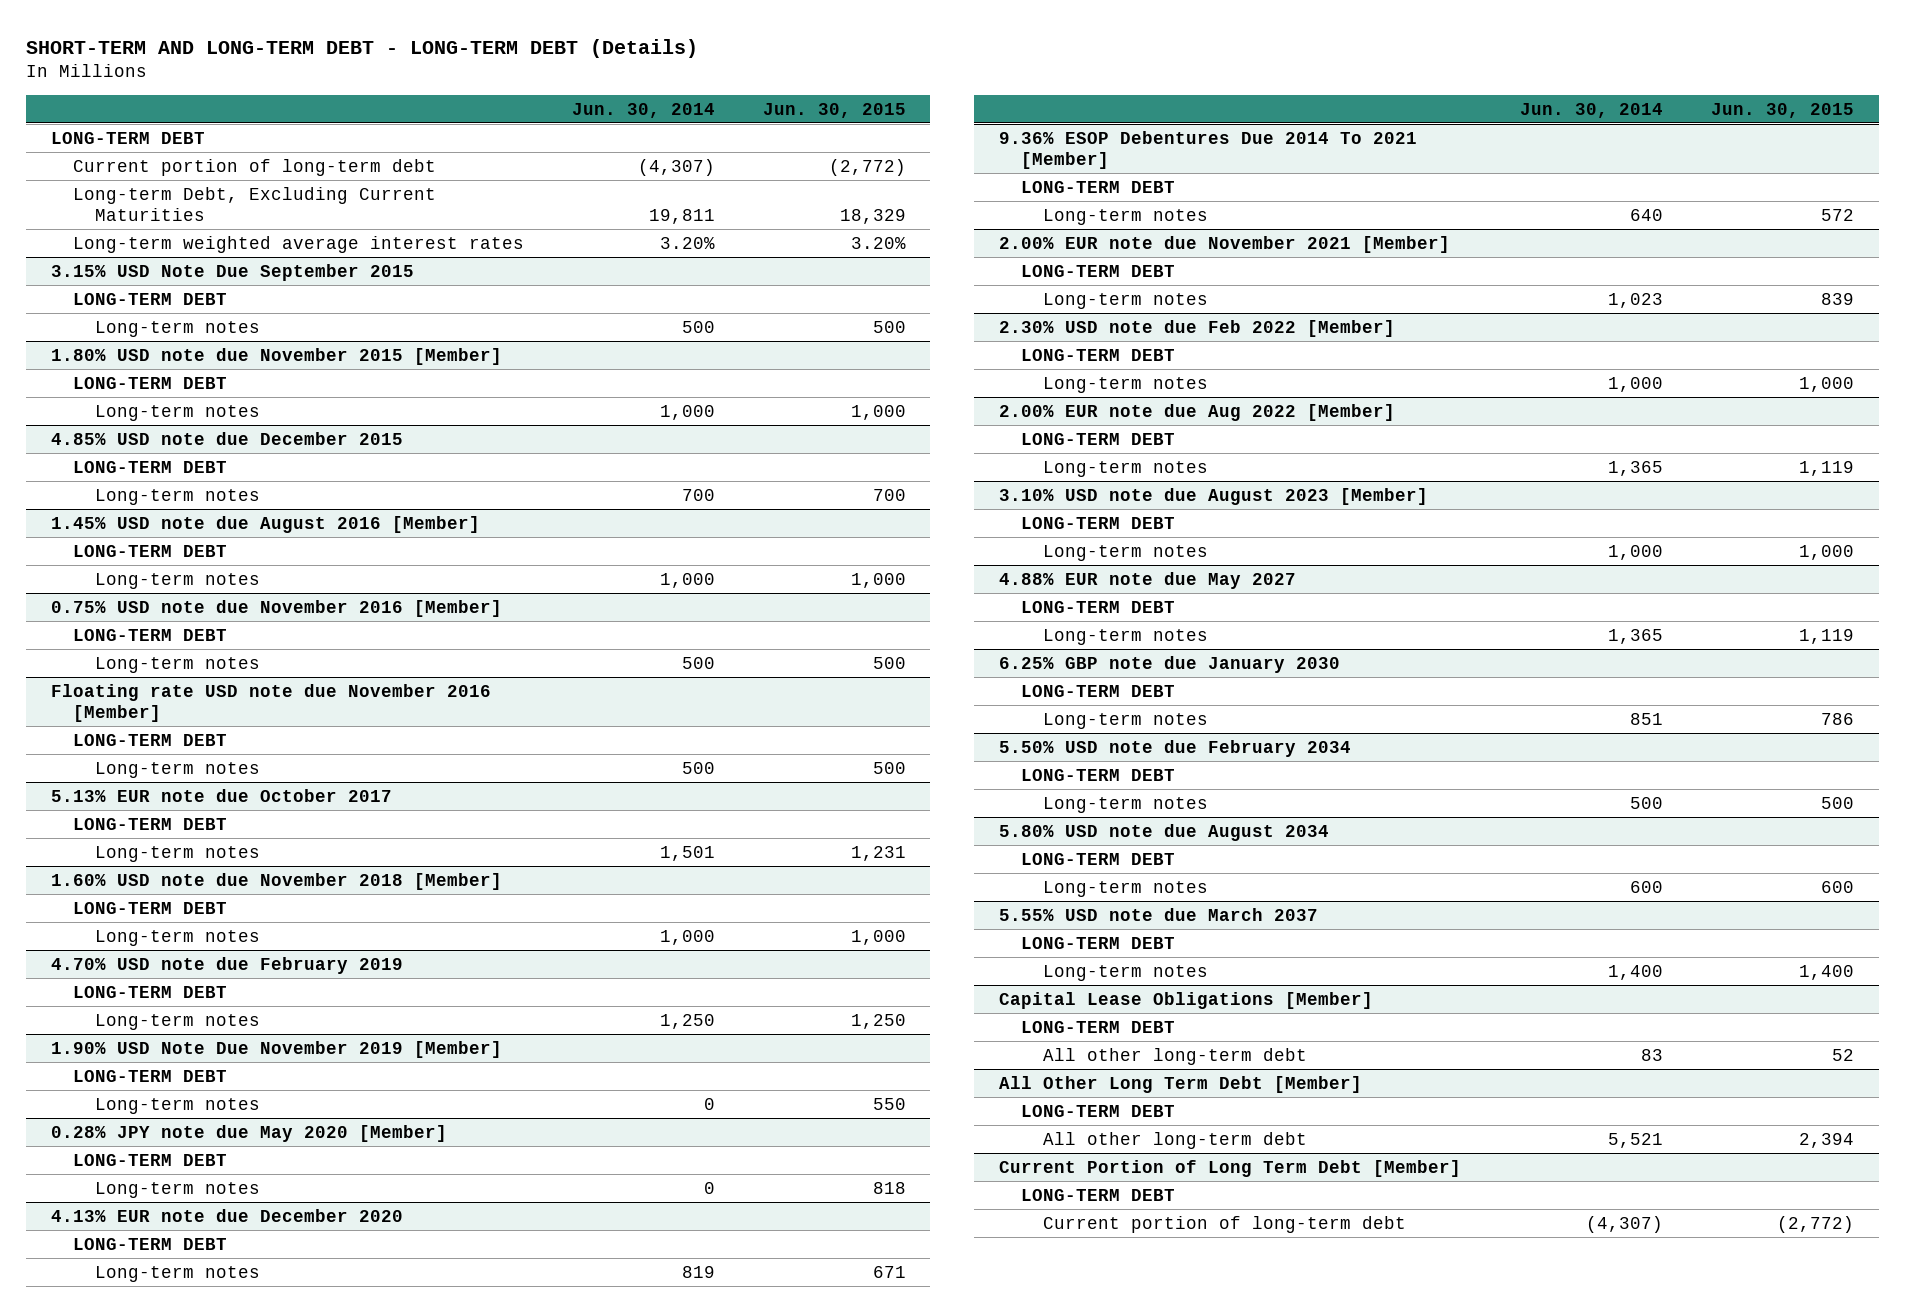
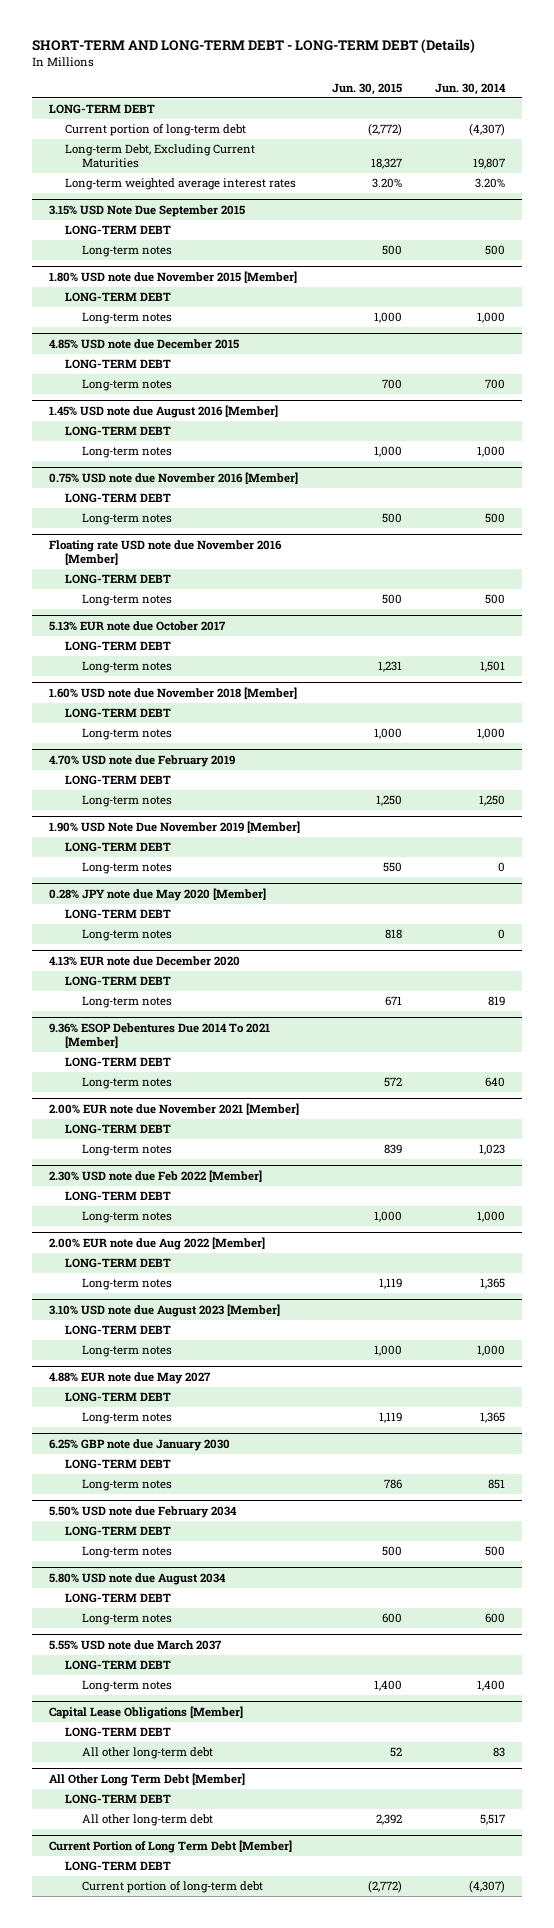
- | Jun. 30, 2014 | Jun. 30, 2015
+ | Jun. 30, 2015 | Jun. 30, 2014
- Long-term Debt, Excluding Current Maturities | 19,811 | 18,329
+ Long-term Debt, Excluding Current Maturities | 18,327 | 19,807
@ All Other Long Term Debt [Member]
- All other long-term debt | 5,521 | 2,394
+ All other long-term debt | 2,392 | 5,517

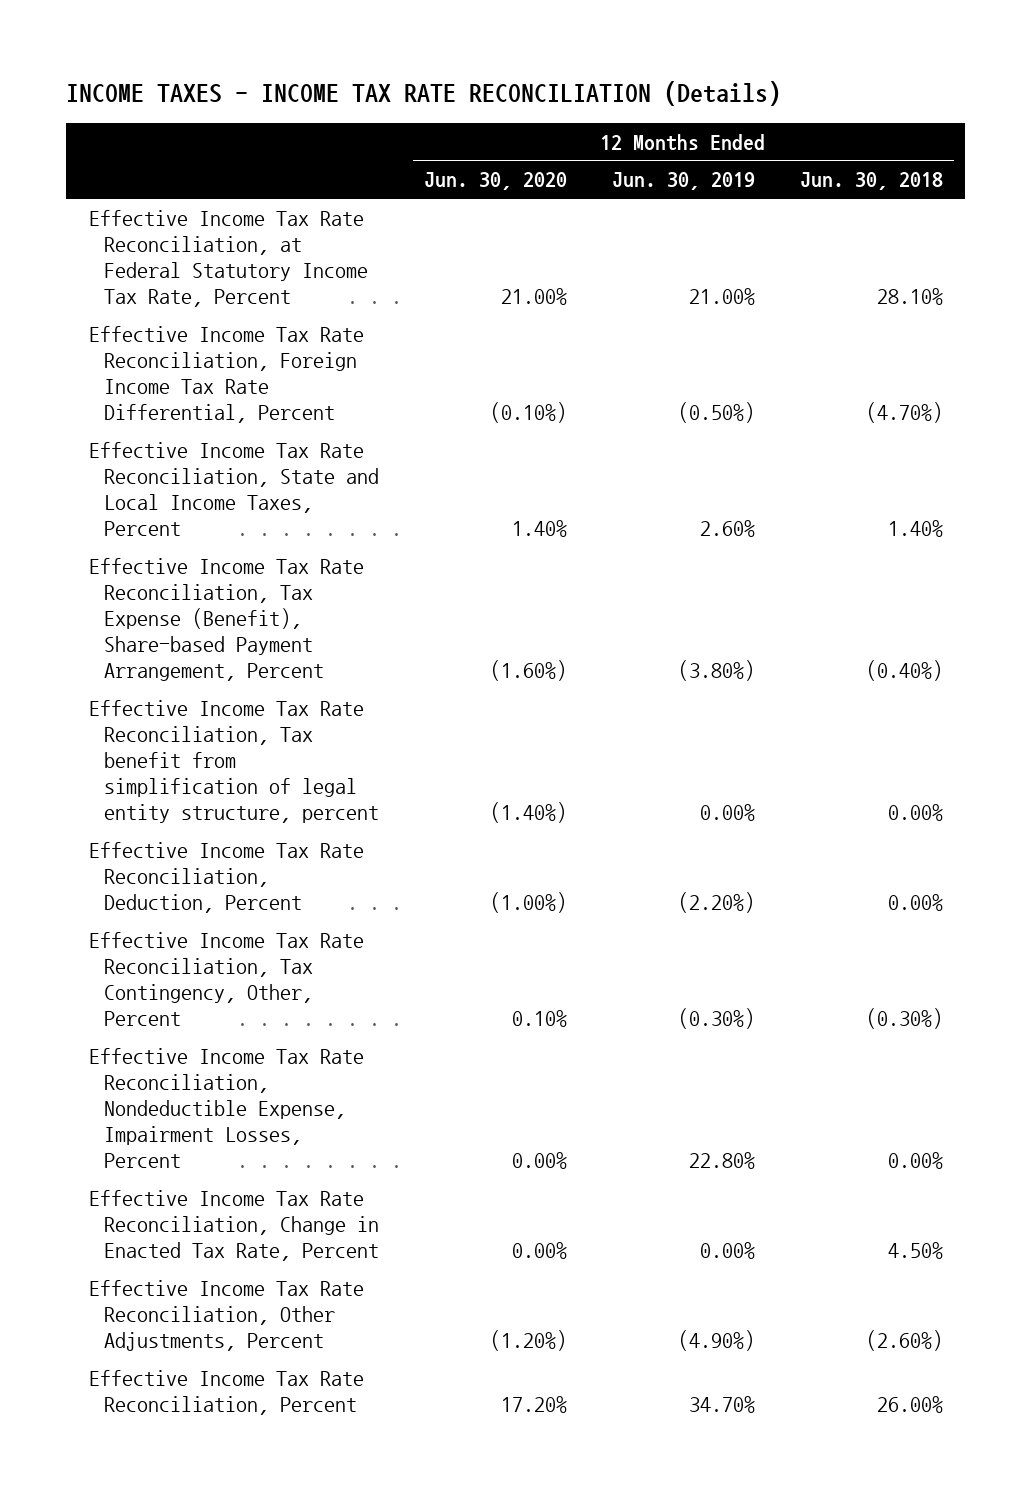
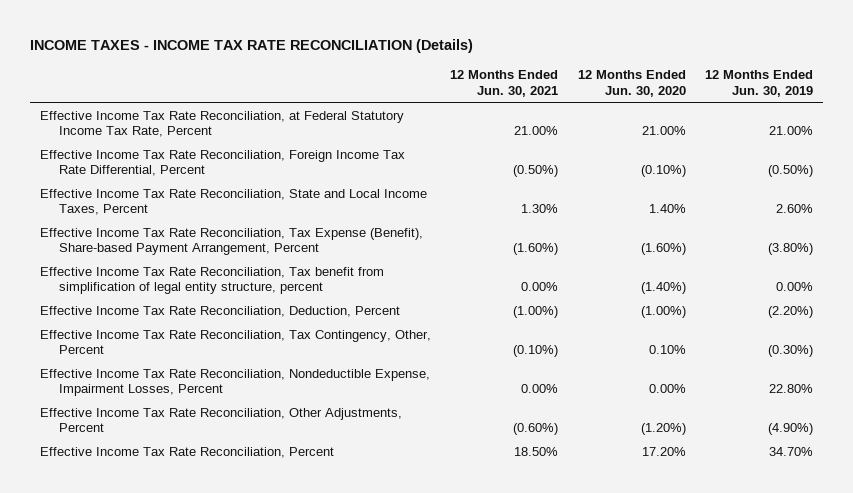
- | 12 Months Ended Jun. 30, 2020 | 12 Months Ended Jun. 30, 2019 | 12 Months Ended Jun. 30, 2018
+ | 12 Months Ended Jun. 30, 2021 | 12 Months Ended Jun. 30, 2020 | 12 Months Ended Jun. 30, 2019
- Effective Income Tax Rate Reconciliation, Change in Enacted Tax Rate, Percent | 0.00% | 0.00% | 4.50%

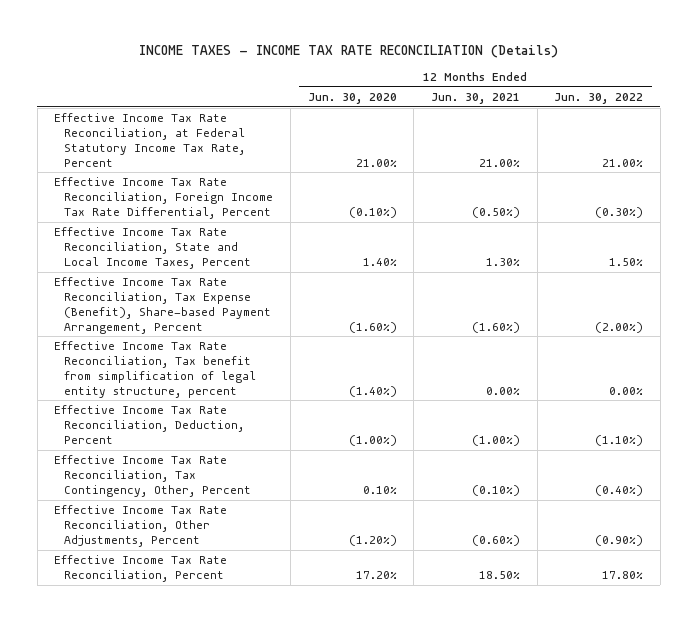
- | 12 Months Ended Jun. 30, 2021 | 12 Months Ended Jun. 30, 2020 | 12 Months Ended Jun. 30, 2019
+ | 12 Months Ended Jun. 30, 2020 | 12 Months Ended Jun. 30, 2021 | 12 Months Ended Jun. 30, 2022
- Effective Income Tax Rate Reconciliation, Nondeductible Expense, Impairment Losses, Percent | 0.00% | 0.00% | 22.80%

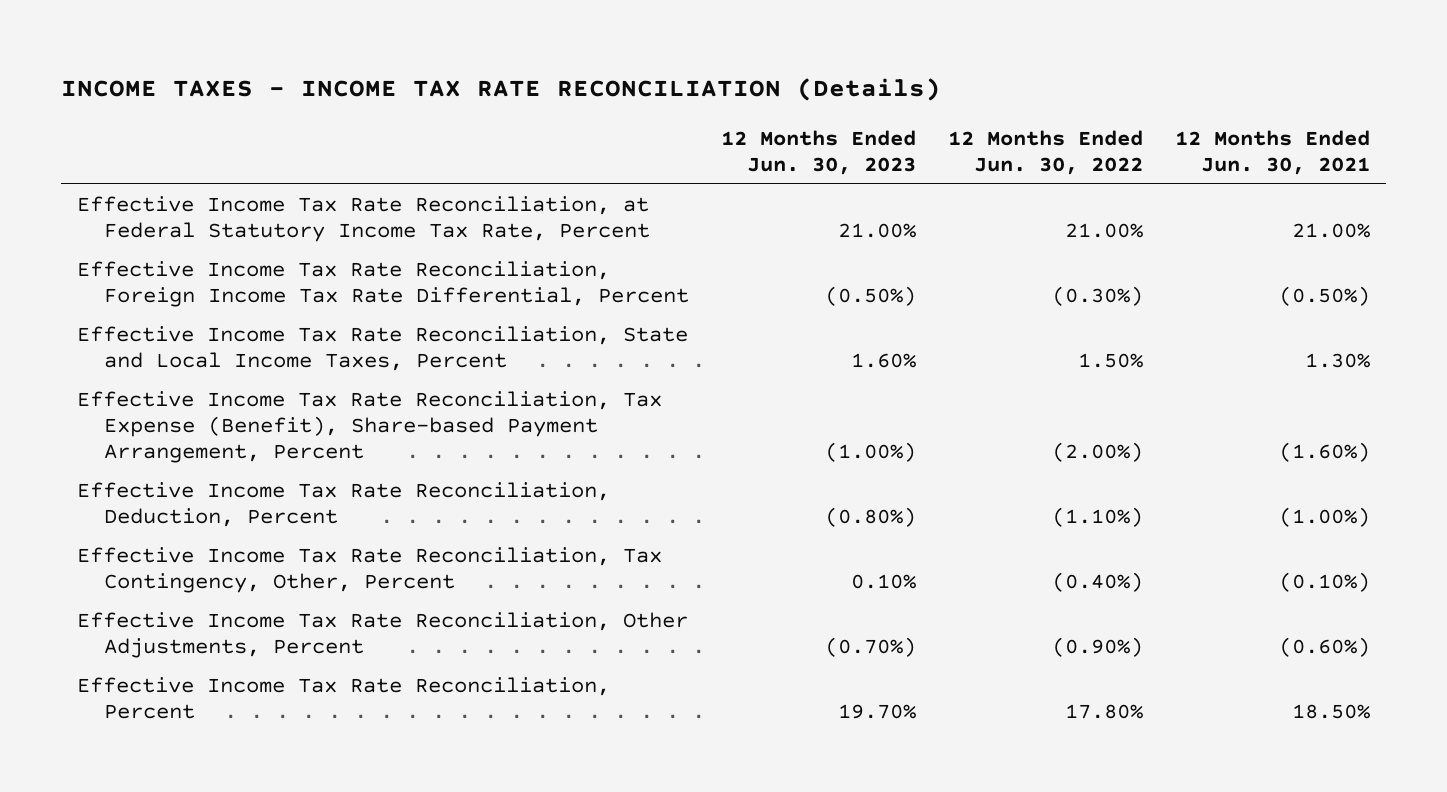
- | 12 Months Ended Jun. 30, 2020 | 12 Months Ended Jun. 30, 2021 | 12 Months Ended Jun. 30, 2022
+ | 12 Months Ended Jun. 30, 2023 | 12 Months Ended Jun. 30, 2022 | 12 Months Ended Jun. 30, 2021
- Effective Income Tax Rate Reconciliation, Tax benefit from simplification of legal entity structure, percent | (1.40%) | 0.00% | 0.00%

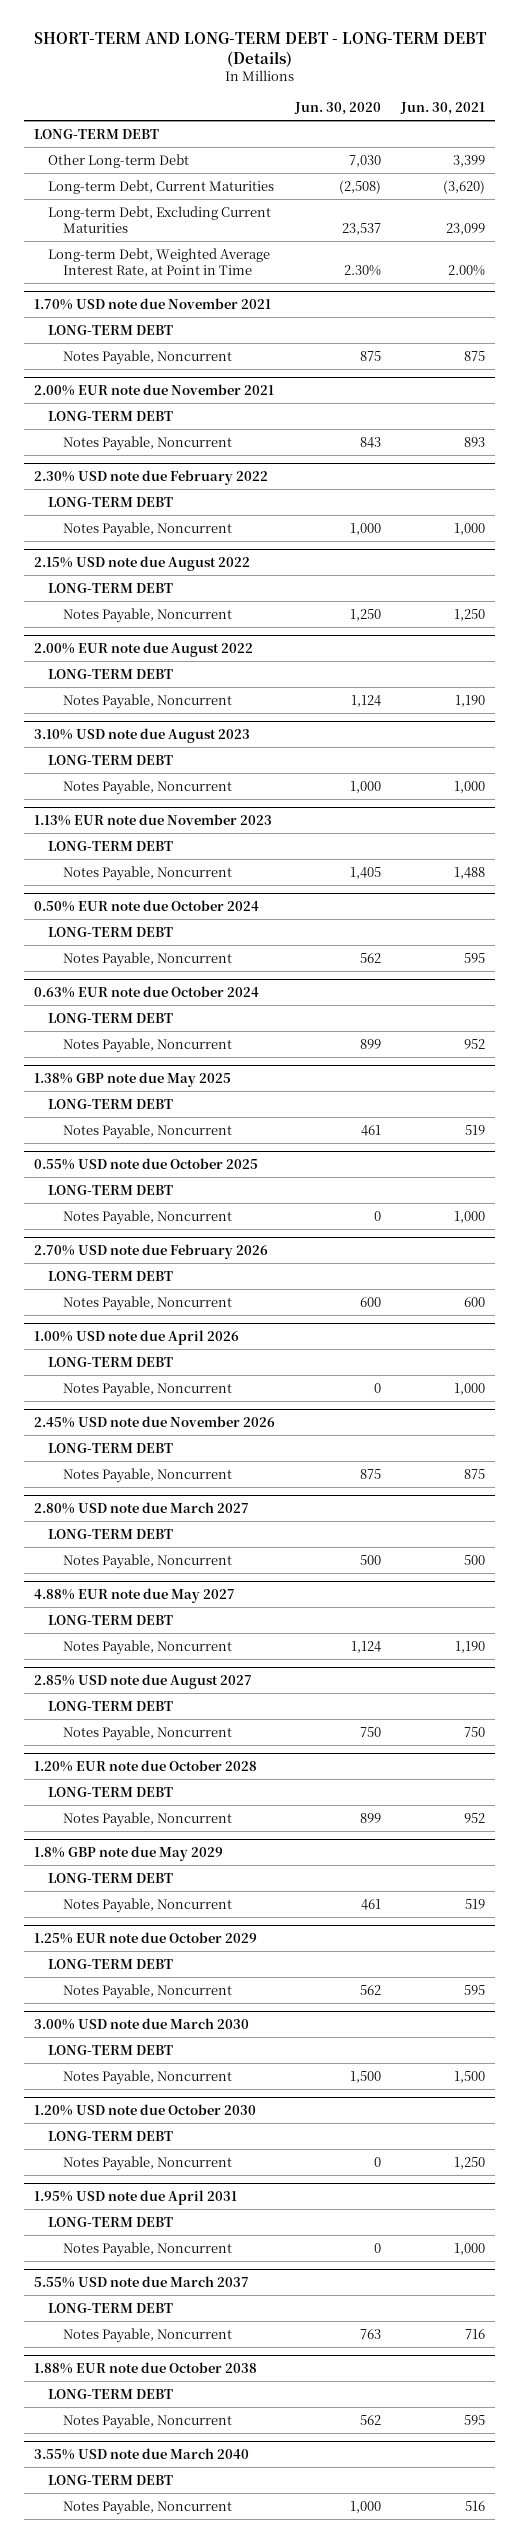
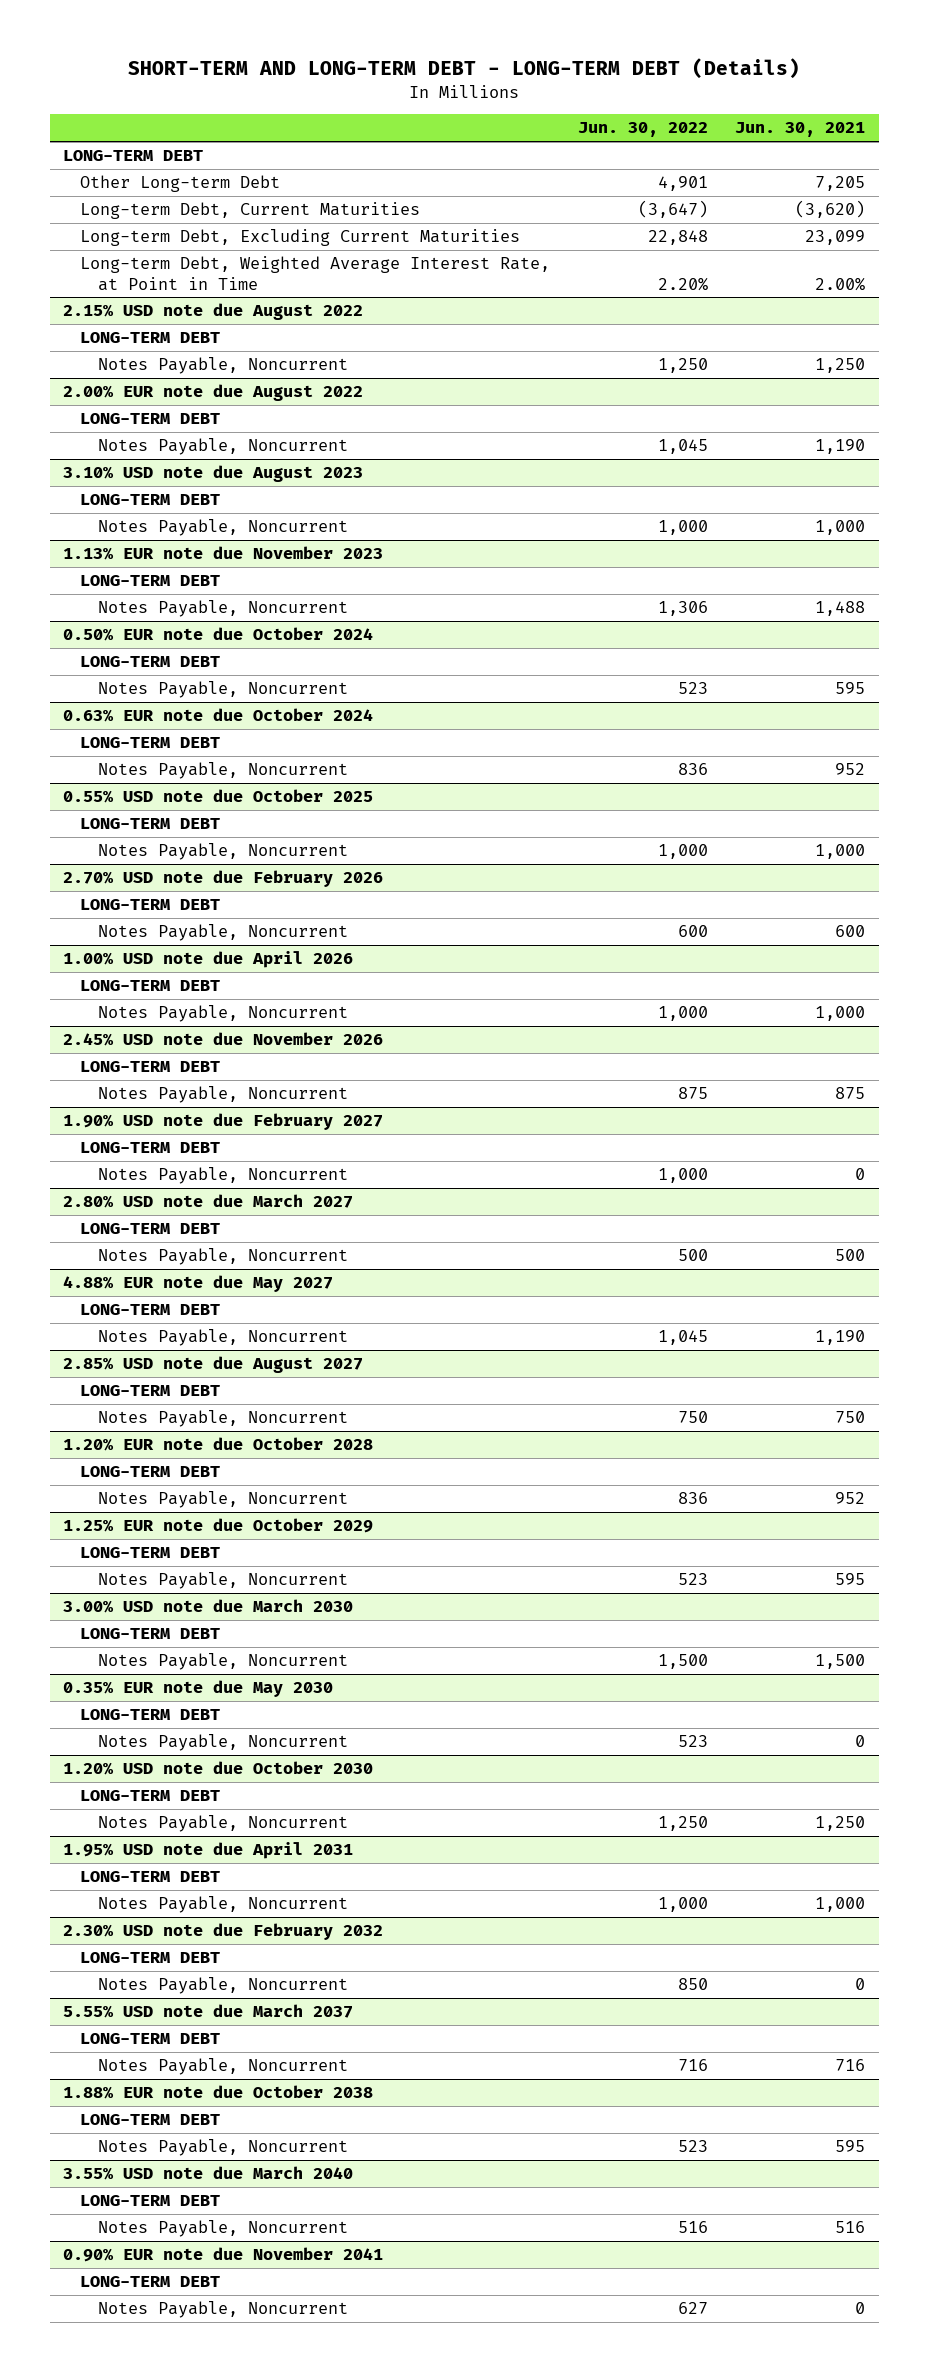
- | Jun. 30, 2020 | Jun. 30, 2021
+ | Jun. 30, 2022 | Jun. 30, 2021
- Other Long-term Debt | 7,030 | 3,399
+ Other Long-term Debt | 4,901 | 7,205
- 1.70% USD note due November 2021
- LONG-TERM DEBT
- Notes Payable, Noncurrent | 875 | 875
- 2.00% EUR note due November 2021
- LONG-TERM DEBT
- Notes Payable, Noncurrent | 843 | 893
- 2.30% USD note due February 2022
- LONG-TERM DEBT
- Notes Payable, Noncurrent | 1,000 | 1,000
- 1.38% GBP note due May 2025
- LONG-TERM DEBT
- Notes Payable, Noncurrent | 461 | 519
+ 1.90% USD note due February 2027
+ LONG-TERM DEBT
+ Notes Payable, Noncurrent | 1,000 | 0
- 1.8% GBP note due May 2029
- LONG-TERM DEBT
- Notes Payable, Noncurrent | 461 | 519
+ 0.35% EUR note due May 2030
+ LONG-TERM DEBT
+ Notes Payable, Noncurrent | 523 | 0
+ 2.30% USD note due February 2032
+ LONG-TERM DEBT
+ Notes Payable, Noncurrent | 850 | 0
+ 0.90% EUR note due November 2041
+ LONG-TERM DEBT
+ Notes Payable, Noncurrent | 627 | 0

